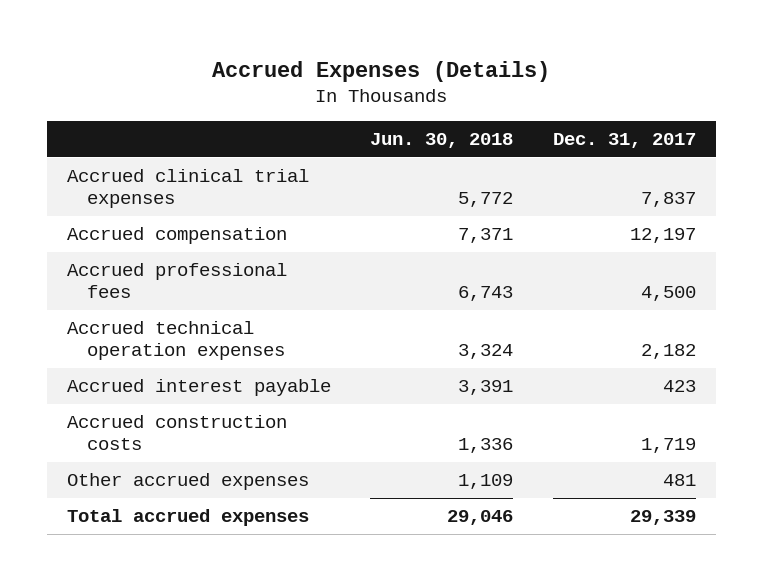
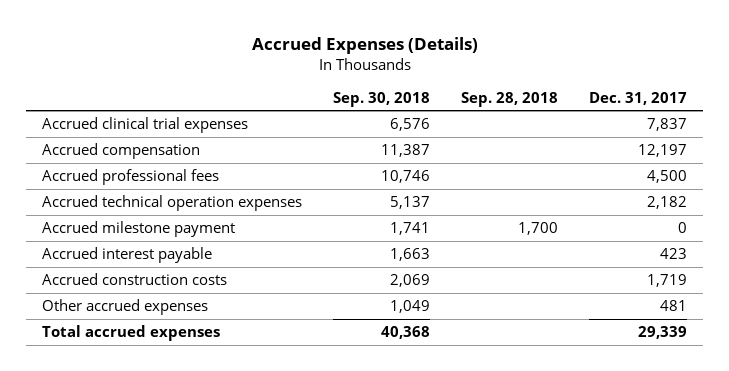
- | Jun. 30, 2018 | Dec. 31, 2017
+ | Sep. 30, 2018 | Sep. 28, 2018 | Dec. 31, 2017
+ Accrued milestone payment | 1,741 | 1,700 | 0

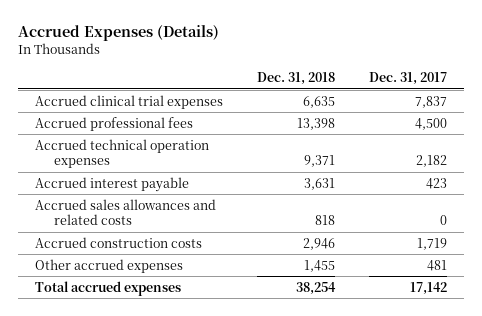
- | Sep. 30, 2018 | Sep. 28, 2018 | Dec. 31, 2017
+ | Dec. 31, 2018 | Dec. 31, 2017
- Accrued compensation | 11,387 | | 12,197
- Accrued milestone payment | 1,741 | 1,700 | 0
+ Accrued sales allowances and related costs | 818 | 0
- Total accrued expenses | 40,368 | | 29,339
+ Total accrued expenses | 38,254 | 17,142

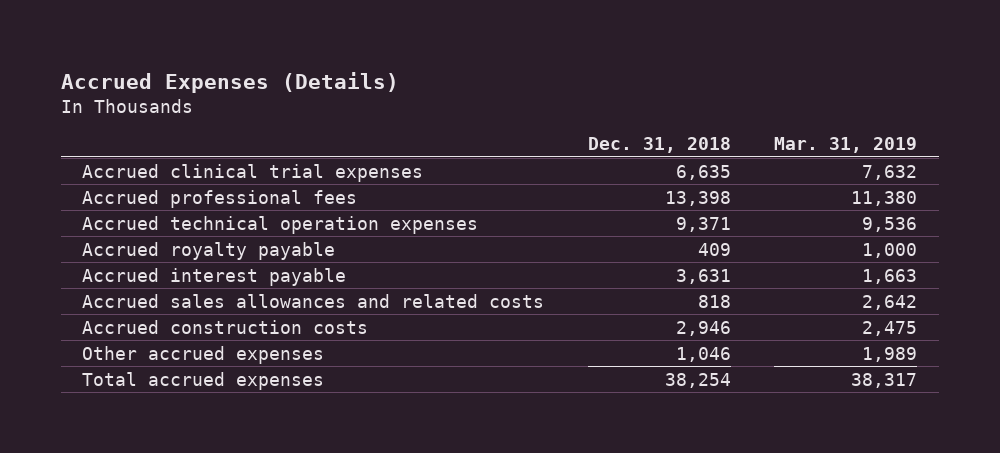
- | Dec. 31, 2018 | Dec. 31, 2017
+ | Dec. 31, 2018 | Mar. 31, 2019
+ Accrued royalty payable | 409 | 1,000
- Other accrued expenses | 1,455 | 481
+ Other accrued expenses | 1,046 | 1,989

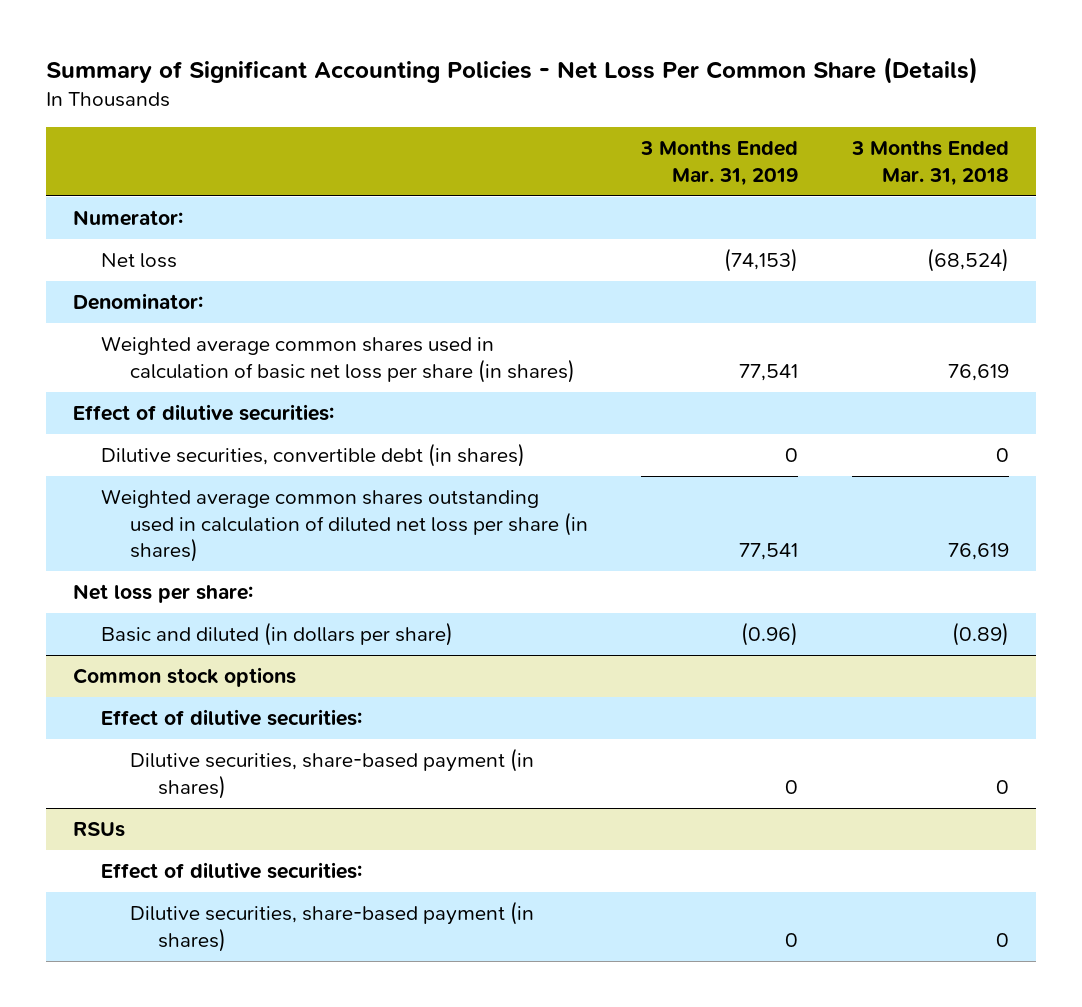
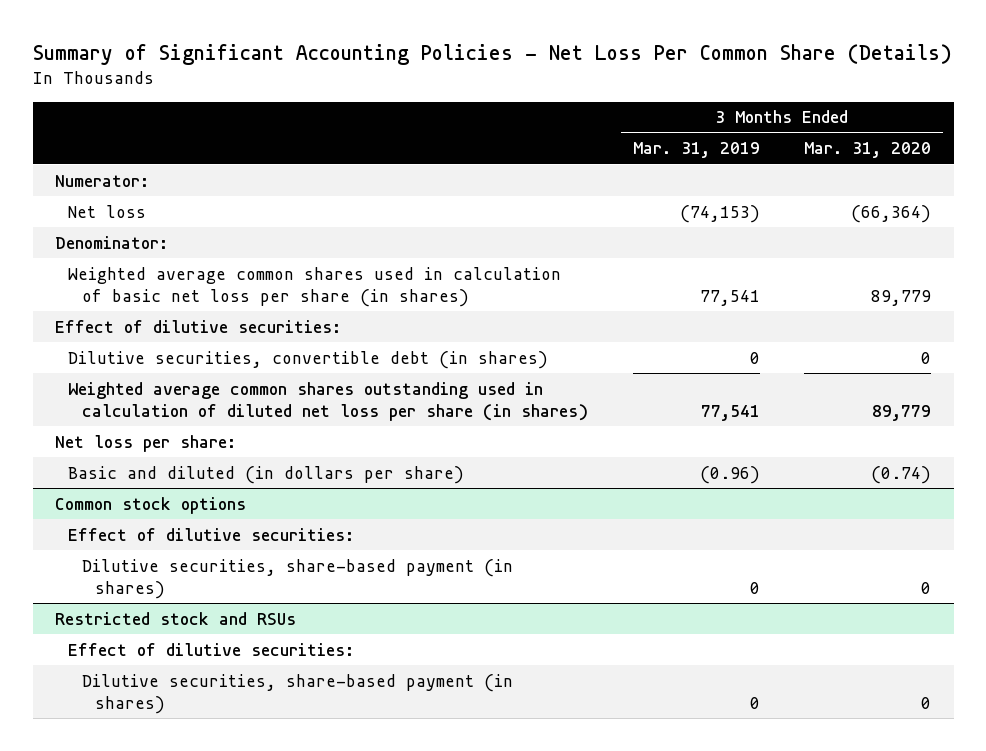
- | 3 Months Ended Mar. 31, 2019 | 3 Months Ended Mar. 31, 2018
+ | 3 Months Ended Mar. 31, 2019 | 3 Months Ended Mar. 31, 2020
- RSUs
+ Restricted stock and RSUs

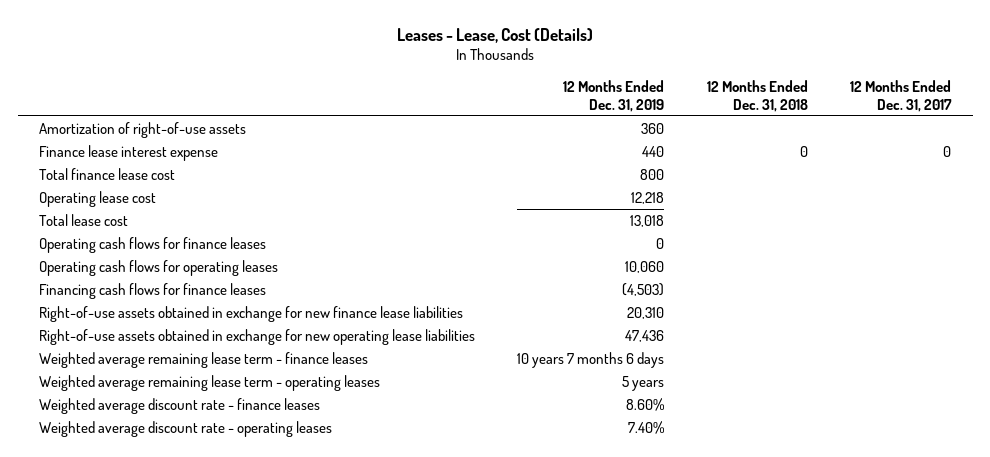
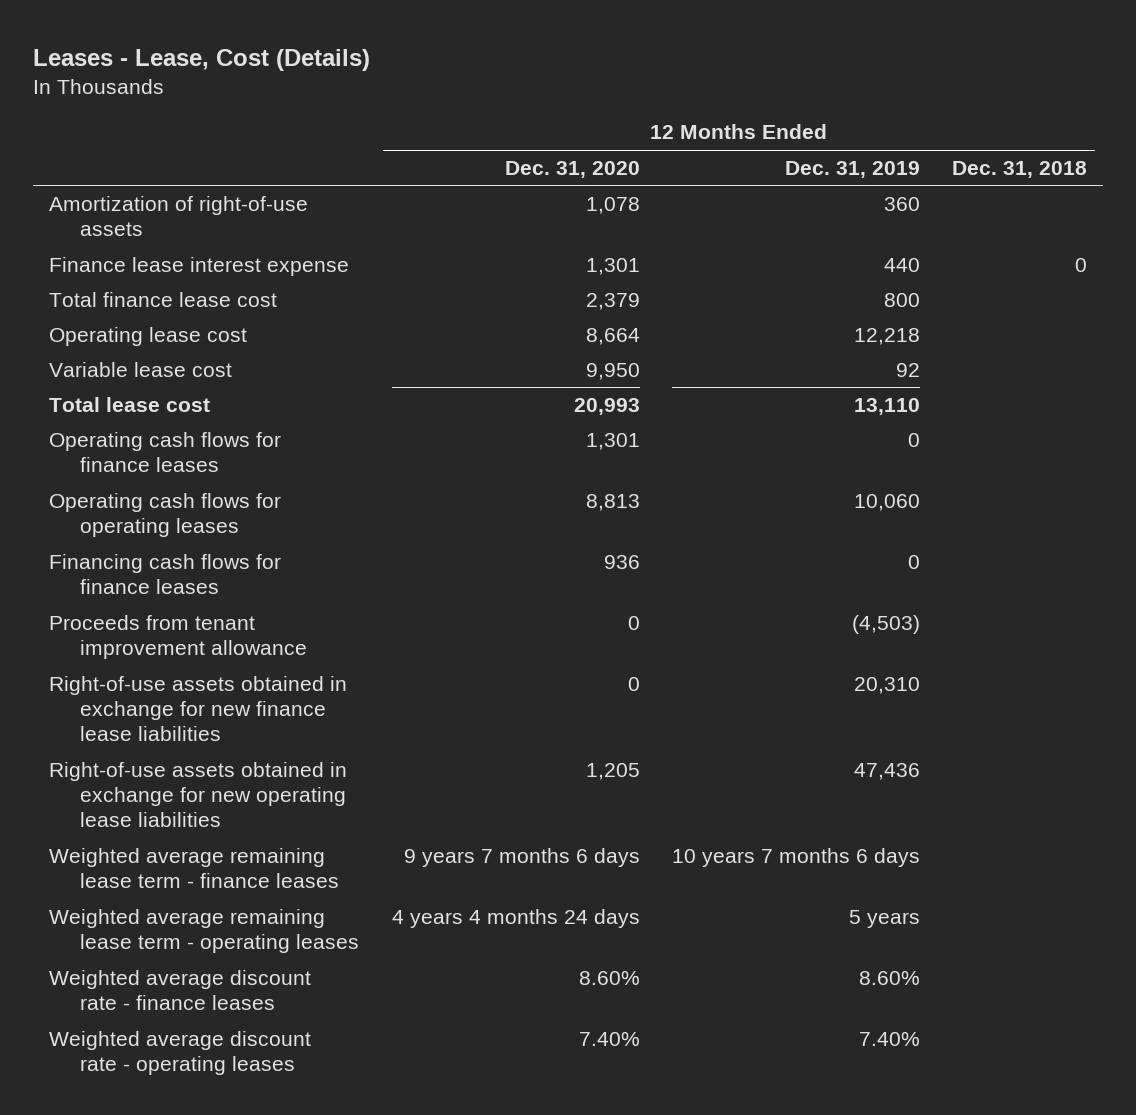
- | 12 Months Ended Dec. 31, 2019 | 12 Months Ended Dec. 31, 2018 | 12 Months Ended Dec. 31, 2017
+ | 12 Months Ended Dec. 31, 2020 | 12 Months Ended Dec. 31, 2019 | 12 Months Ended Dec. 31, 2018
- Total lease cost | 13,018 | |
+ Variable lease cost | 9,950 | 92 |
+ Total lease cost | 20,993 | 13,110 |
- Financing cash flows for finance leases | (4,503) | |
+ Financing cash flows for finance leases | 936 | 0 |
+ Proceeds from tenant improvement allowance | 0 | (4,503) |

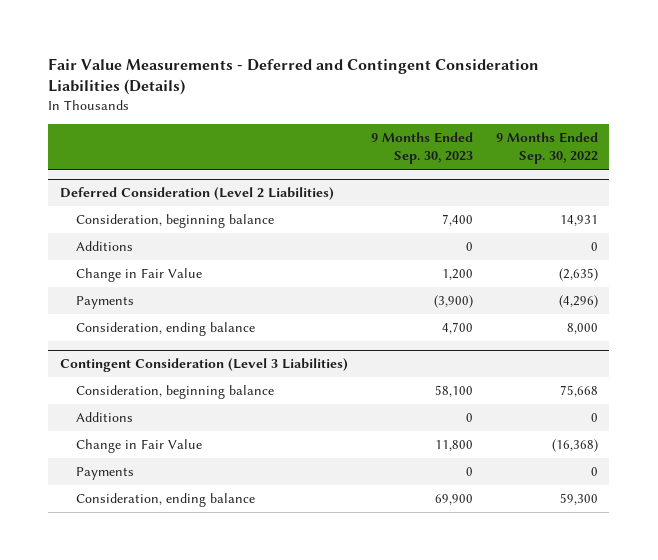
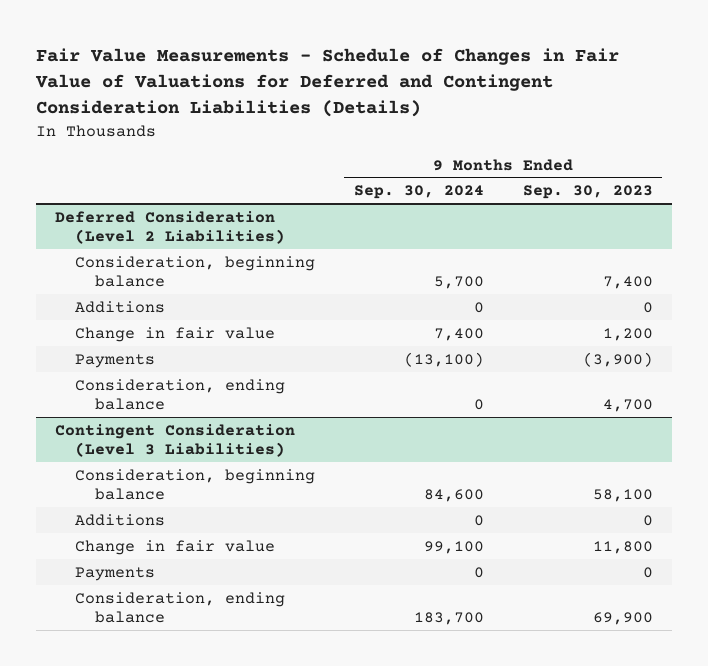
- Fair Value Measurements - Deferred and Contingent Consideration Liabilities (Details)
+ Fair Value Measurements - Schedule of Changes in Fair Value of Valuations for Deferred and Contingent Consideration Liabilities (Details)
- | 9 Months Ended Sep. 30, 2023 | 9 Months Ended Sep. 30, 2022
+ | 9 Months Ended Sep. 30, 2024 | 9 Months Ended Sep. 30, 2023
@ Deferred Consideration (Level 2 Liabilities)
- Change in Fair Value | 1,200 | (2,635)
+ Change in fair value | 7,400 | 1,200
@ Contingent Consideration (Level 3 Liabilities)
- Change in Fair Value | 11,800 | (16,368)
+ Change in fair value | 99,100 | 11,800

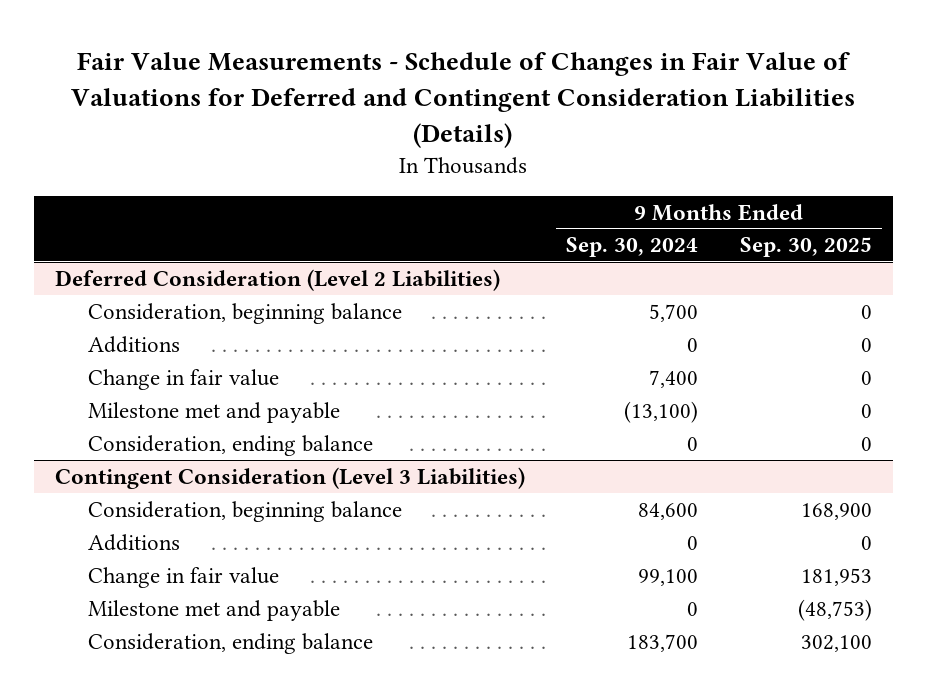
- | 9 Months Ended Sep. 30, 2024 | 9 Months Ended Sep. 30, 2023
+ | 9 Months Ended Sep. 30, 2024 | 9 Months Ended Sep. 30, 2025
@ Deferred Consideration (Level 2 Liabilities)
- Payments | (13,100) | (3,900)
+ Milestone met and payable | (13,100) | 0
@ Contingent Consideration (Level 3 Liabilities)
- Payments | 0 | 0
+ Milestone met and payable | 0 | (48,753)

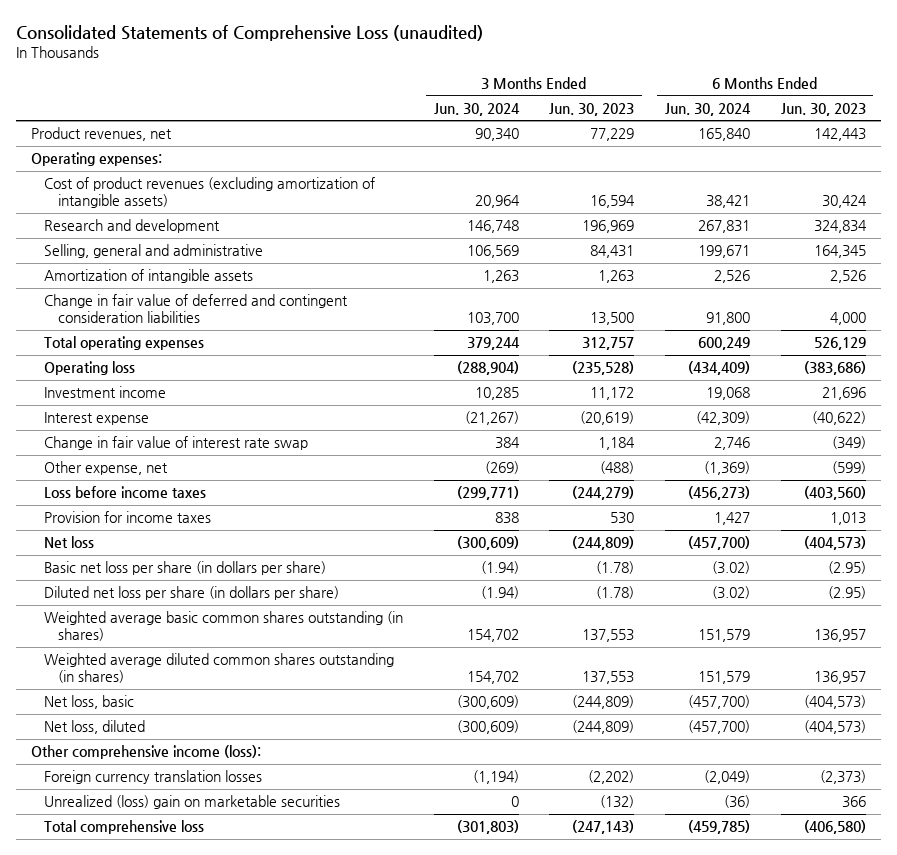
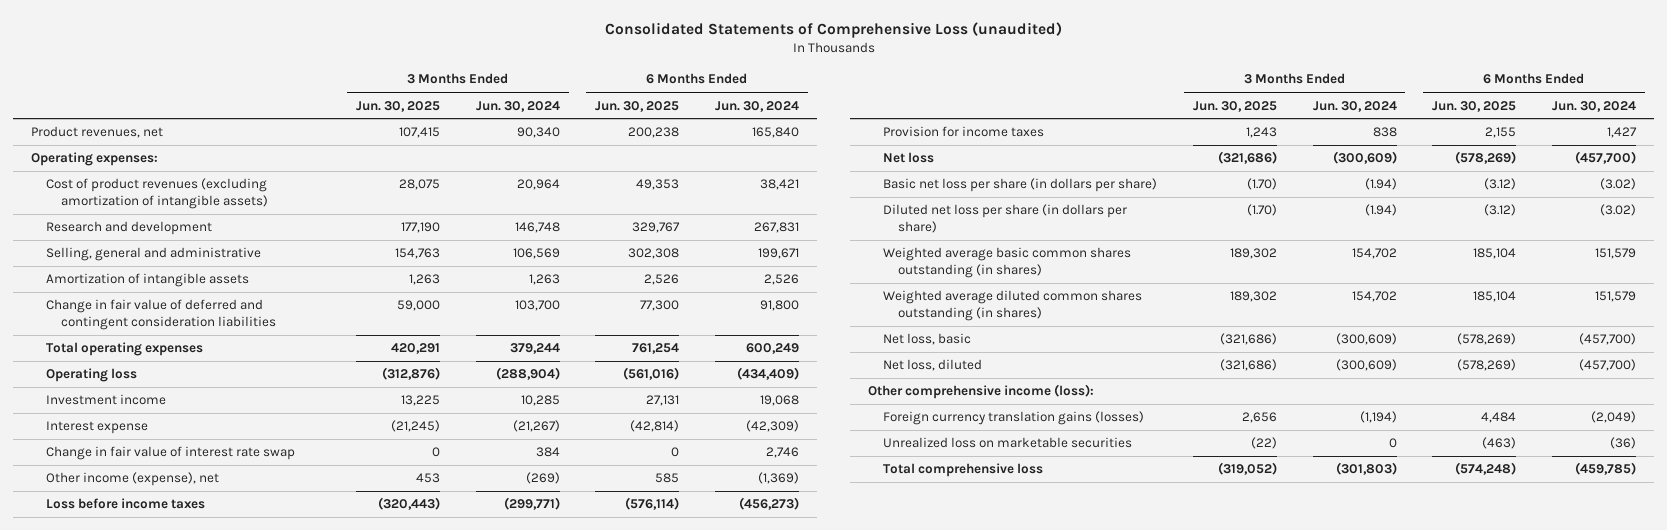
- | 3 Months Ended Jun. 30, 2024 | 3 Months Ended Jun. 30, 2023 | 6 Months Ended Jun. 30, 2024 | 6 Months Ended Jun. 30, 2023
+ | 3 Months Ended Jun. 30, 2025 | 3 Months Ended Jun. 30, 2024 | 6 Months Ended Jun. 30, 2025 | 6 Months Ended Jun. 30, 2024
- Other expense, net | (269) | (488) | (1,369) | (599)
+ Other income (expense), net | 453 | (269) | 585 | (1,369)
- Foreign currency translation losses | (1,194) | (2,202) | (2,049) | (2,373)
- Unrealized (loss) gain on marketable securities | 0 | (132) | (36) | 366
+ Foreign currency translation gains (losses) | 2,656 | (1,194) | 4,484 | (2,049)
+ Unrealized loss on marketable securities | (22) | 0 | (463) | (36)

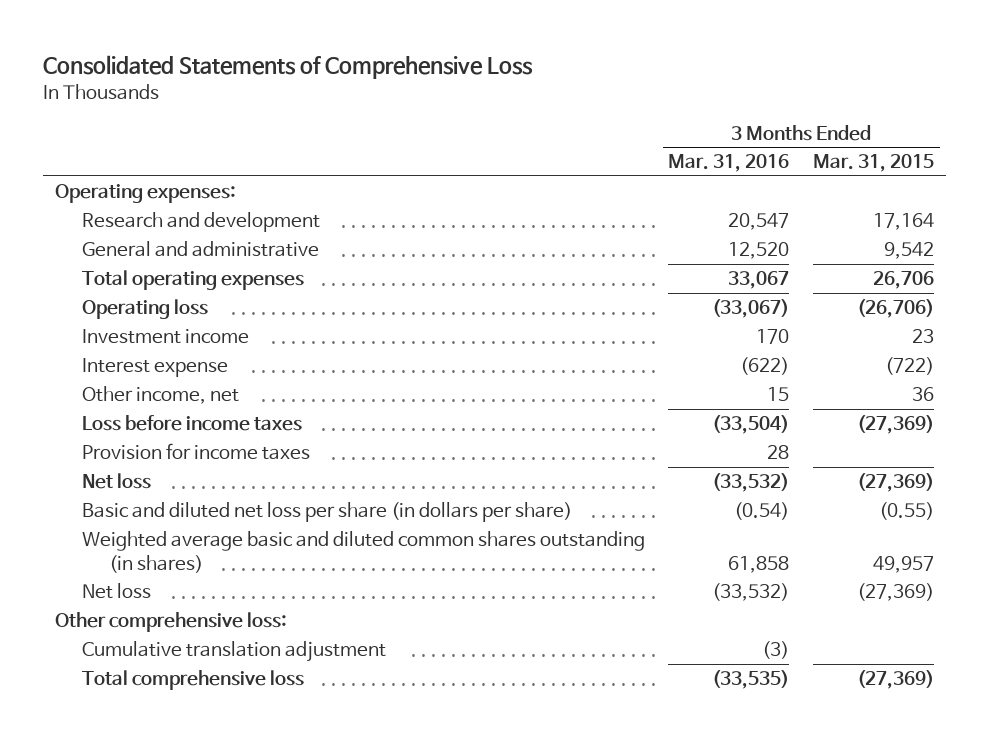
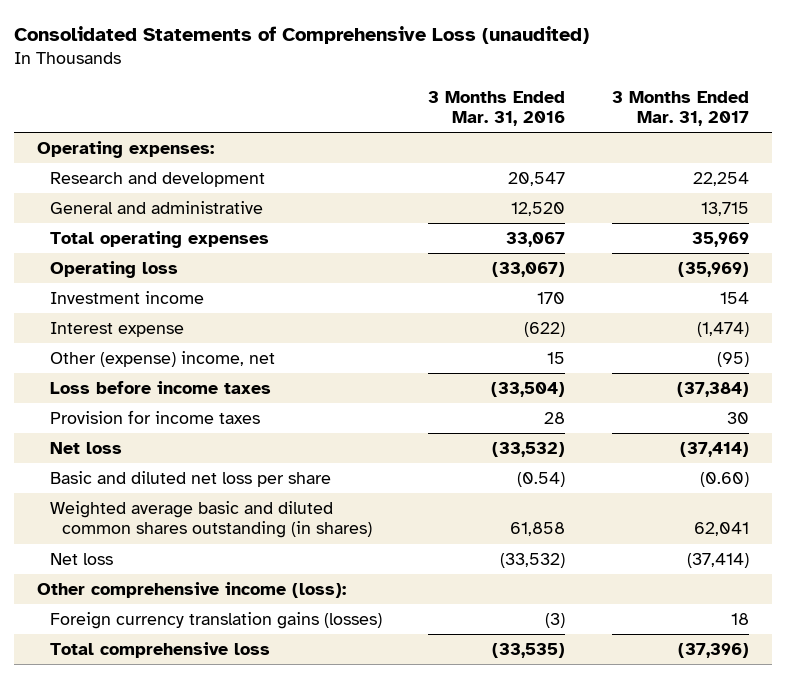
- Consolidated Statements of Comprehensive Loss
+ Consolidated Statements of Comprehensive Loss (unaudited)
- | 3 Months Ended Mar. 31, 2016 | 3 Months Ended Mar. 31, 2015
+ | 3 Months Ended Mar. 31, 2016 | 3 Months Ended Mar. 31, 2017
- Other income, net | 15 | 36
+ Other (expense) income, net | 15 | (95)
- Basic and diluted net loss per share (in dollars per share) | (0.54) | (0.55)
+ Basic and diluted net loss per share | (0.54) | (0.60)
- Other comprehensive loss:
- Cumulative translation adjustment | (3) |
+ Other comprehensive income (loss):
+ Foreign currency translation gains (losses) | (3) | 18

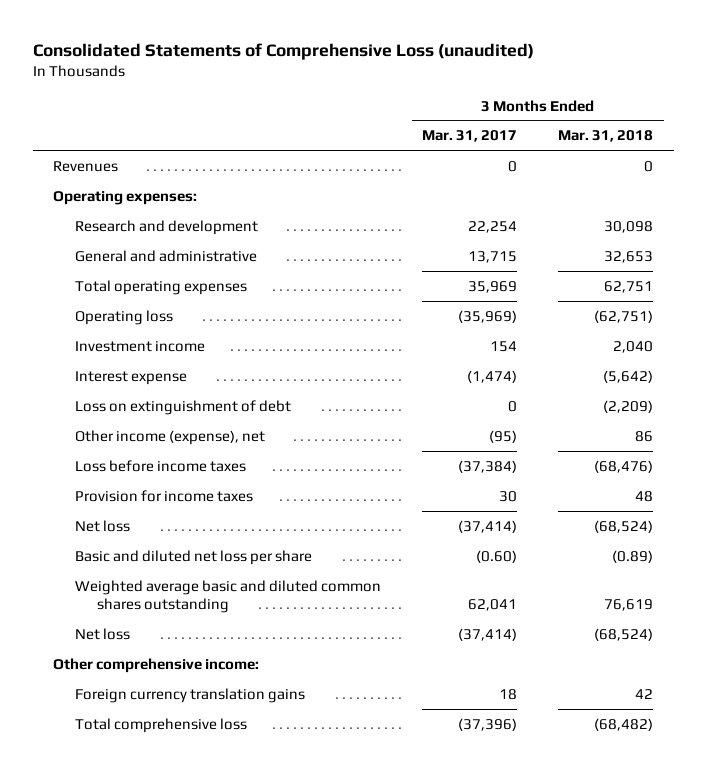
- | 3 Months Ended Mar. 31, 2016 | 3 Months Ended Mar. 31, 2017
+ | 3 Months Ended Mar. 31, 2017 | 3 Months Ended Mar. 31, 2018
+ Revenues | 0 | 0
- Other (expense) income, net | 15 | (95)
+ Loss on extinguishment of debt | 0 | (2,209)
+ Other income (expense), net | (95) | 86
- Weighted average basic and diluted common shares outstanding (in shares) | 61,858 | 62,041
+ Weighted average basic and diluted common shares outstanding | 62,041 | 76,619
- Other comprehensive income (loss):
- Foreign currency translation gains (losses) | (3) | 18
+ Other comprehensive income:
+ Foreign currency translation gains | 18 | 42

